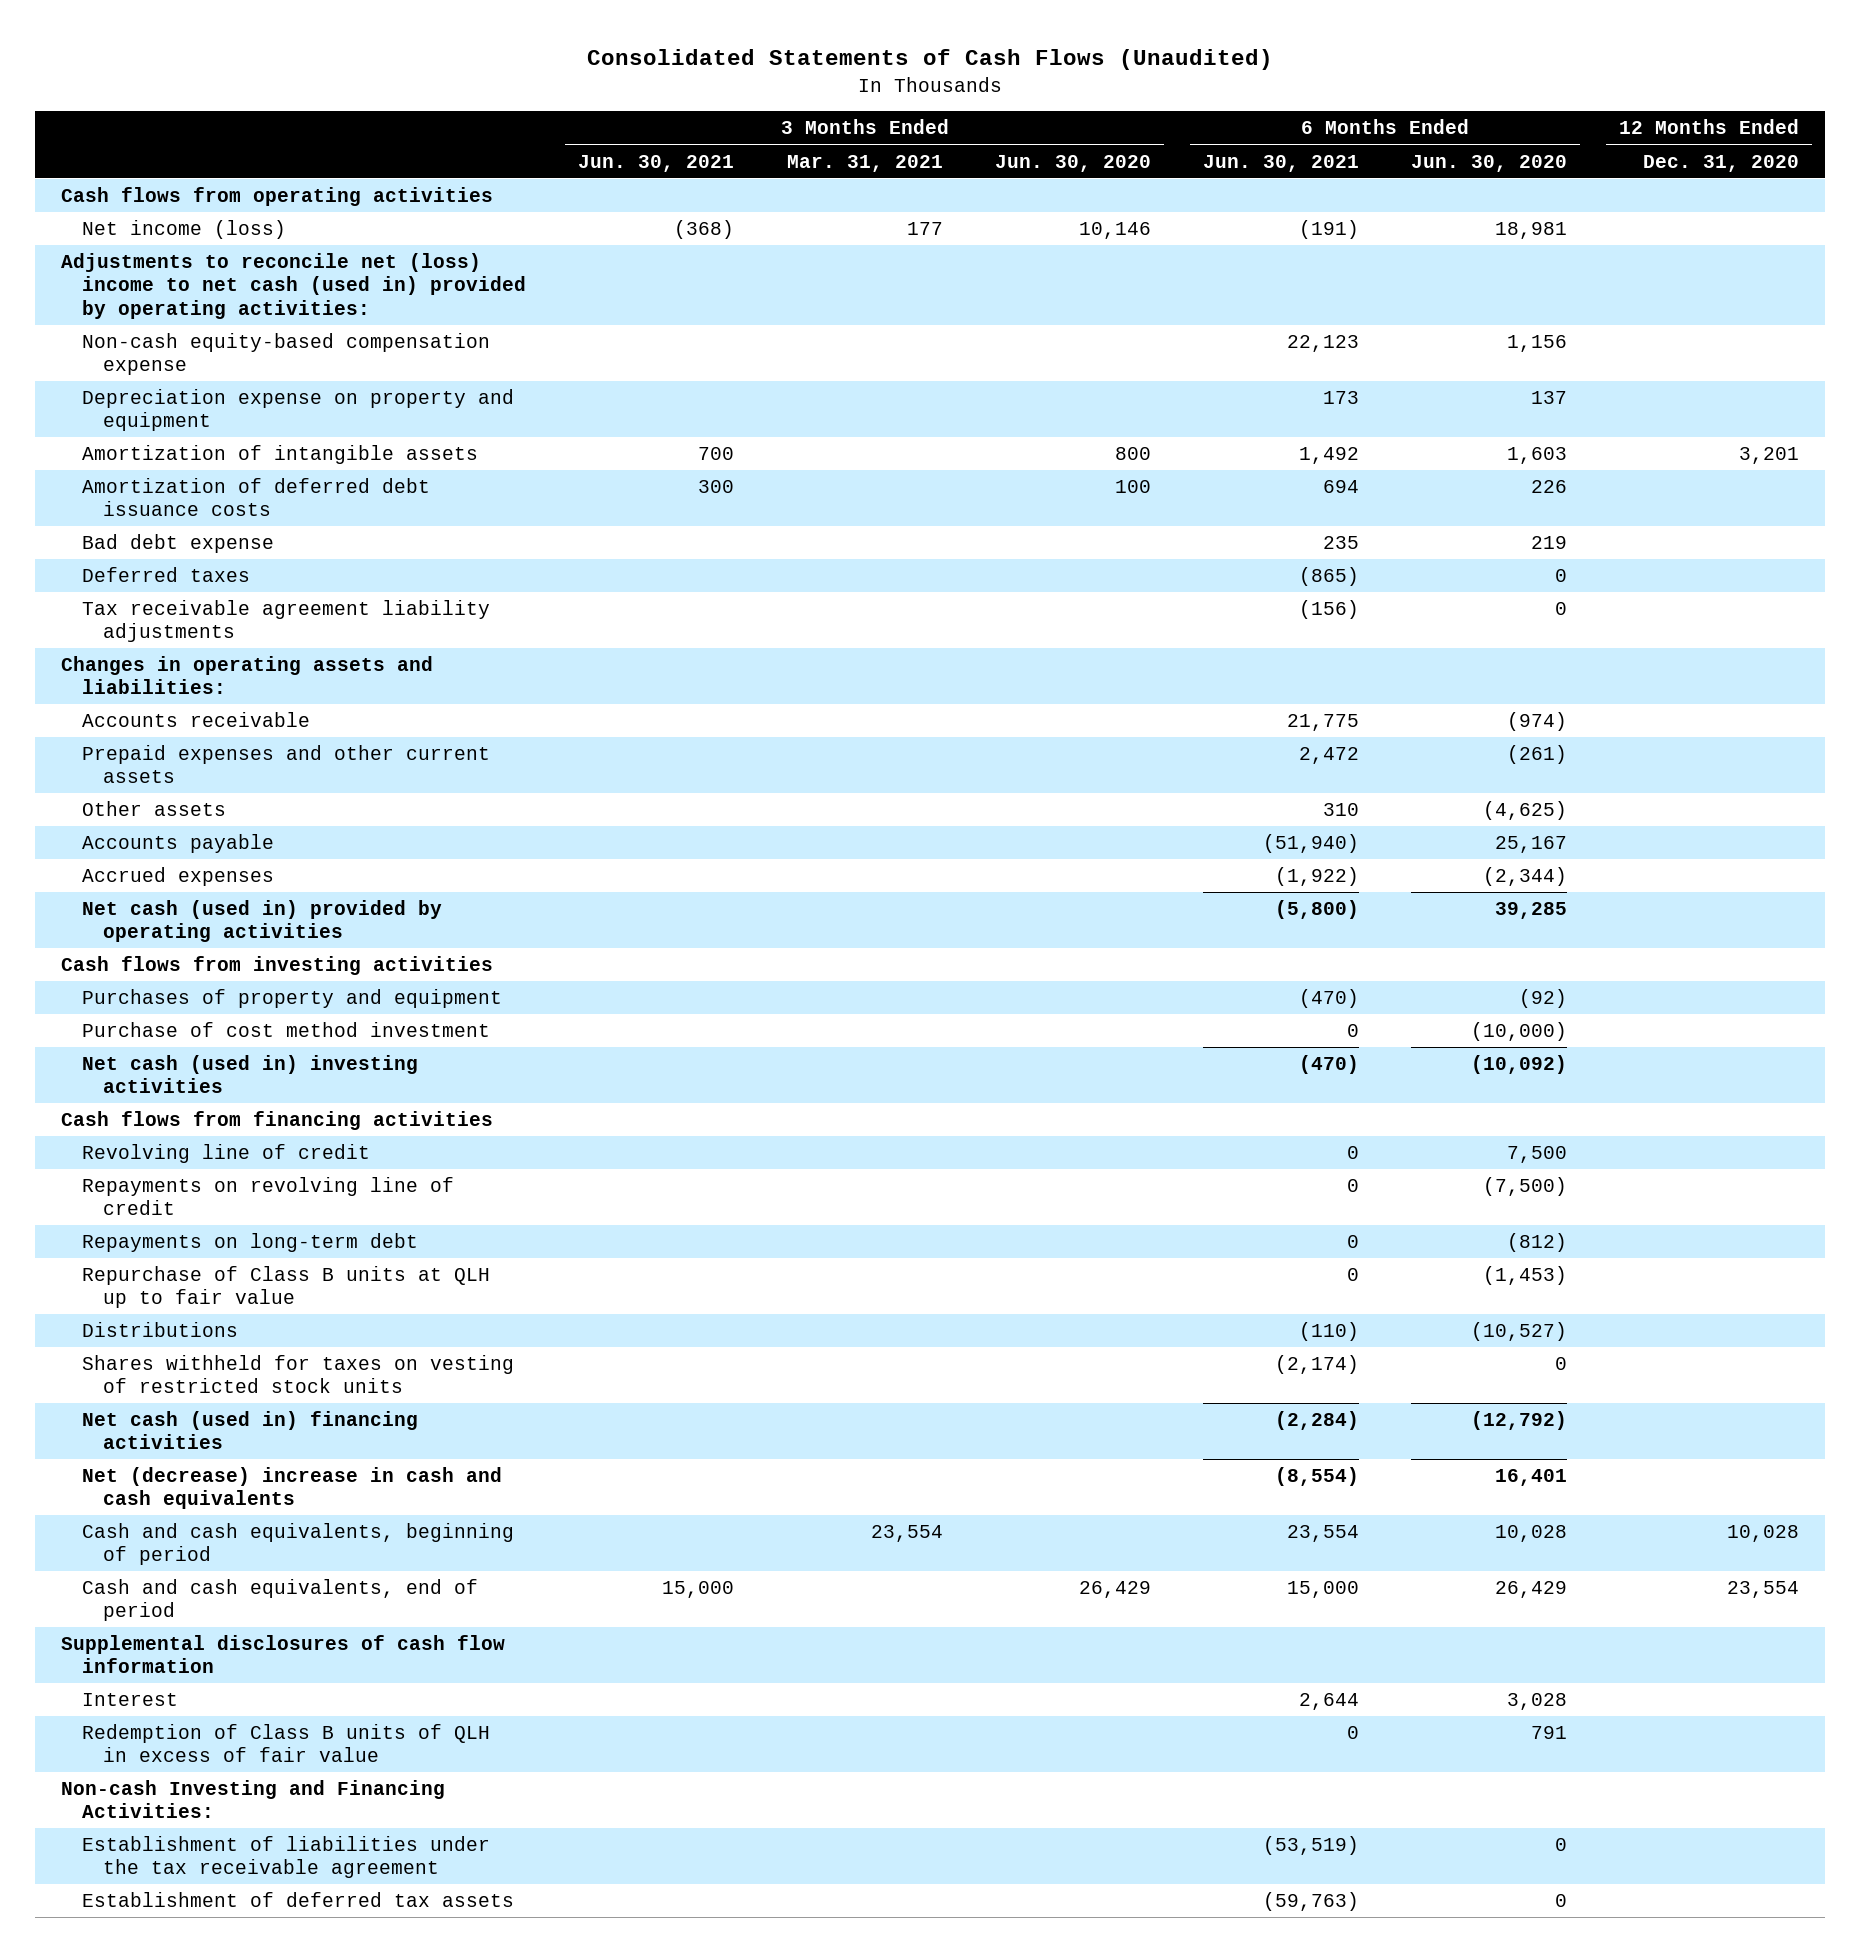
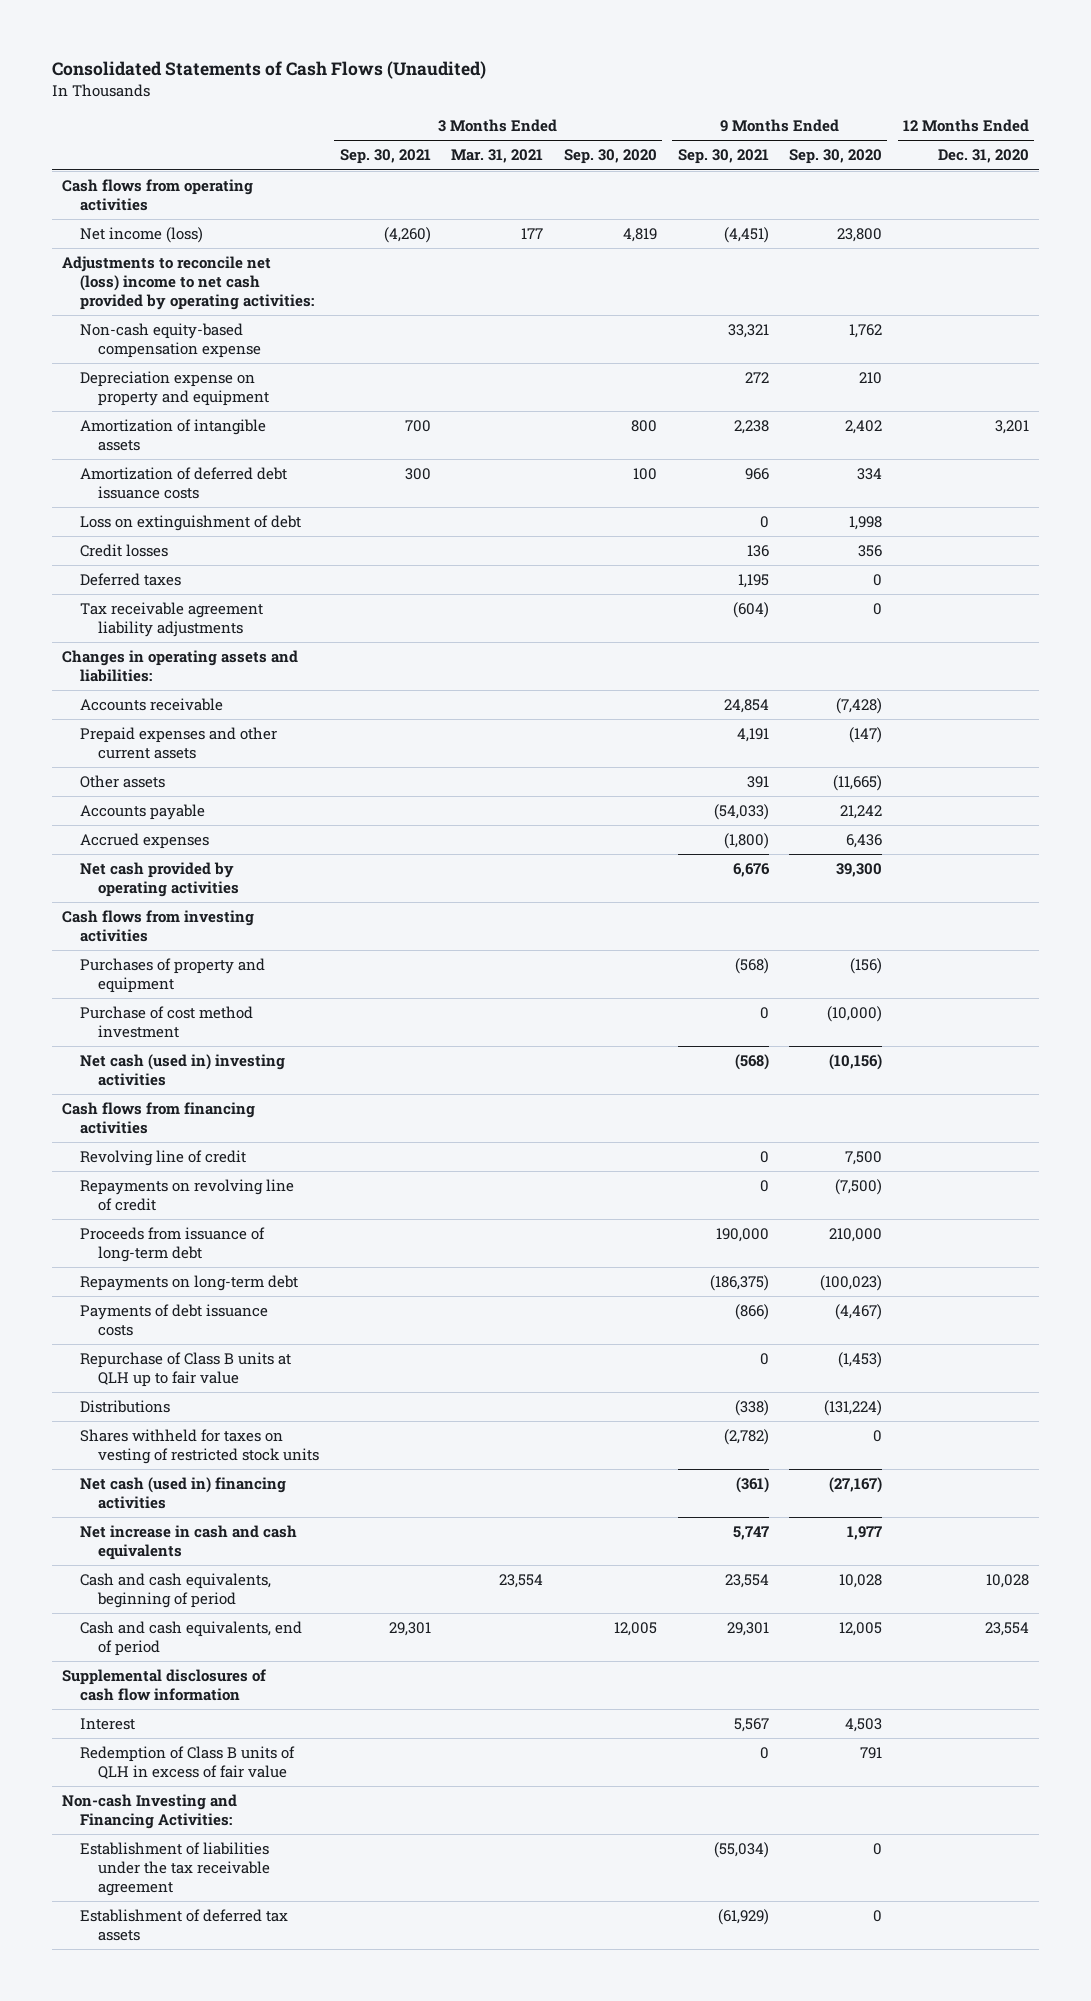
- | 3 Months Ended Jun. 30, 2021 | 3 Months Ended Mar. 31, 2021 | 3 Months Ended Jun. 30, 2020 | 6 Months Ended Jun. 30, 2021 | 6 Months Ended Jun. 30, 2020 | 12 Months Ended Dec. 31, 2020
+ | 3 Months Ended Sep. 30, 2021 | 3 Months Ended Mar. 31, 2021 | 3 Months Ended Sep. 30, 2020 | 9 Months Ended Sep. 30, 2021 | 9 Months Ended Sep. 30, 2020 | 12 Months Ended Dec. 31, 2020
- Adjustments to reconcile net (loss) income to net cash (used in) provided by operating activities:
+ Adjustments to reconcile net (loss) income to net cash provided by operating activities:
- Bad debt expense | | | | 235 | 219 |
+ Loss on extinguishment of debt | | | | 0 | 1,998 |
+ Credit losses | | | | 136 | 356 |
- Net cash (used in) provided by operating activities | | | | (5,800) | 39,285 |
+ Net cash provided by operating activities | | | | 6,676 | 39,300 |
+ Proceeds from issuance of long-term debt | | | | 190,000 | 210,000 |
+ Payments of debt issuance costs | | | | (866) | (4,467) |
- Net (decrease) increase in cash and cash equivalents | | | | (8,554) | 16,401 |
+ Net increase in cash and cash equivalents | | | | 5,747 | 1,977 |

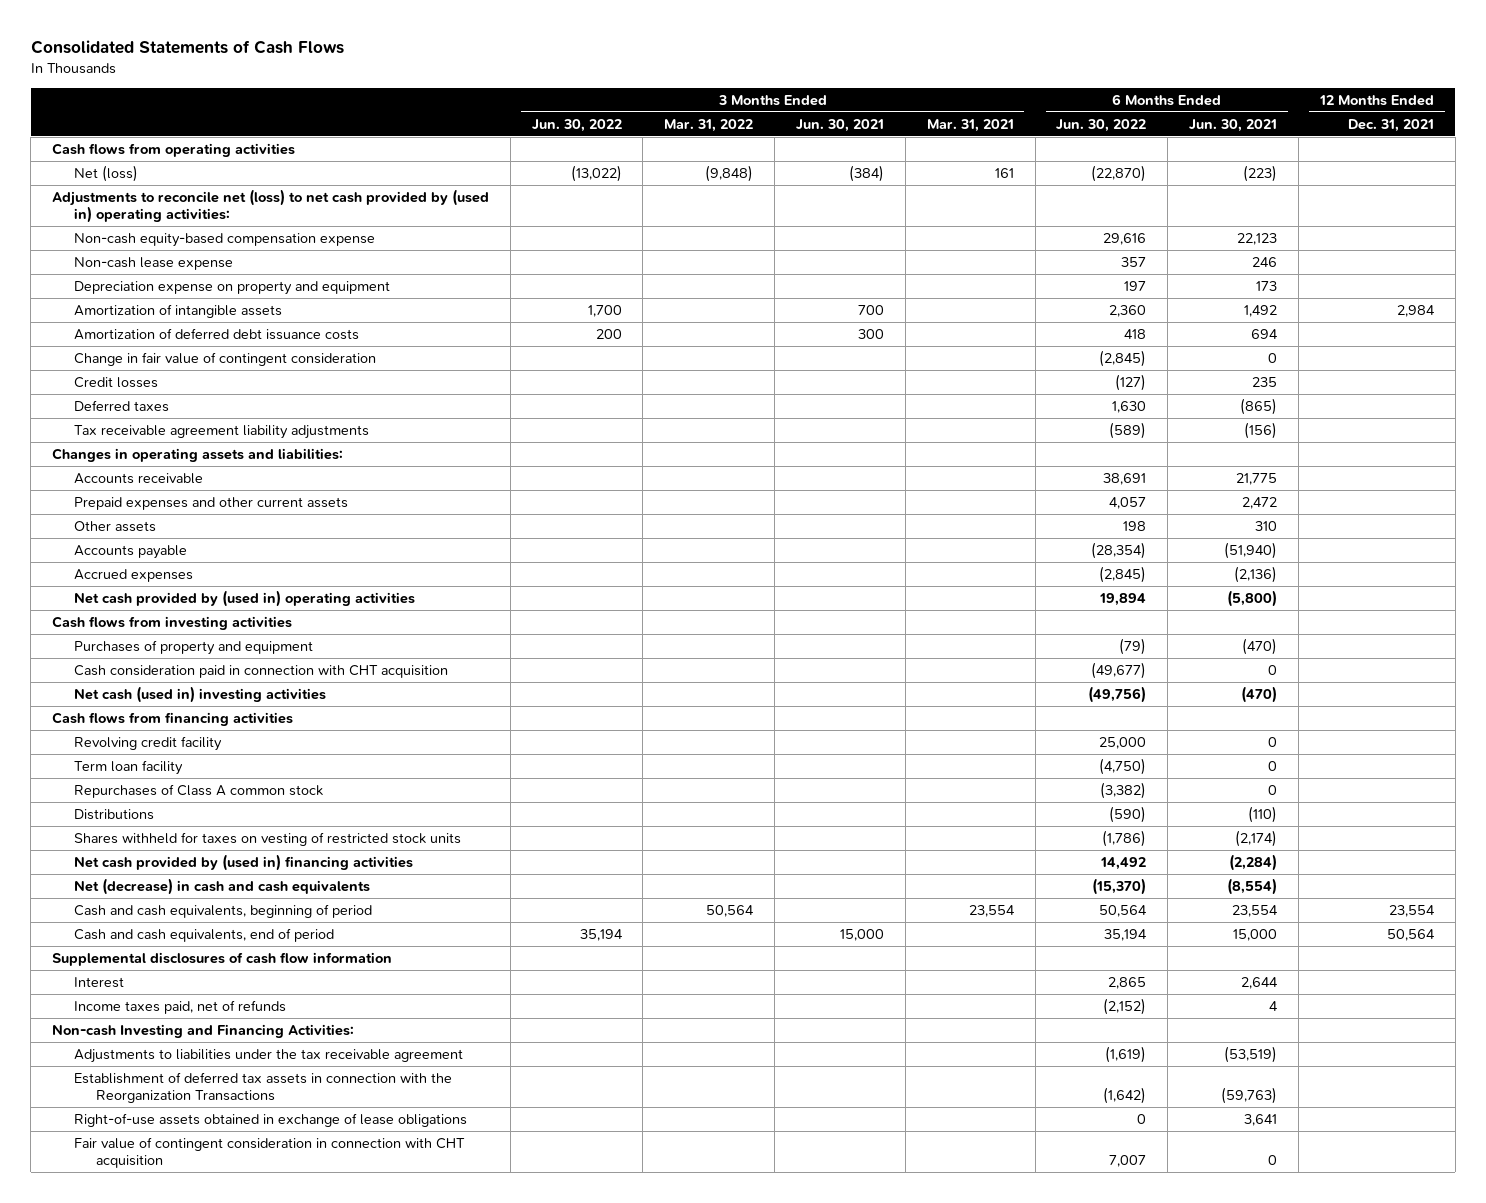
- Consolidated Statements of Cash Flows (Unaudited)
+ Consolidated Statements of Cash Flows
- | 3 Months Ended Sep. 30, 2021 | 3 Months Ended Mar. 31, 2021 | 3 Months Ended Sep. 30, 2020 | 9 Months Ended Sep. 30, 2021 | 9 Months Ended Sep. 30, 2020 | 12 Months Ended Dec. 31, 2020
+ | 3 Months Ended Jun. 30, 2022 | 3 Months Ended Mar. 31, 2022 | 3 Months Ended Jun. 30, 2021 | 3 Months Ended Mar. 31, 2021 | 6 Months Ended Jun. 30, 2022 | 6 Months Ended Jun. 30, 2021 | 12 Months Ended Dec. 31, 2021
- Net income (loss) | (4,260) | 177 | 4,819 | (4,451) | 23,800 |
- Adjustments to reconcile net (loss) income to net cash provided by operating activities:
+ Net (loss) | (13,022) | (9,848) | (384) | 161 | (22,870) | (223) |
+ Adjustments to reconcile net (loss) to net cash provided by (used in) operating activities:
+ Non-cash lease expense | | | | | 357 | 246 |
- Loss on extinguishment of debt | | | | 0 | 1,998 |
+ Change in fair value of contingent consideration | | | | | (2,845) | 0 |
- Net cash provided by operating activities | | | | 6,676 | 39,300 |
+ Net cash provided by (used in) operating activities | | | | | 19,894 | (5,800) |
- Purchase of cost method investment | | | | 0 | (10,000) |
+ Cash consideration paid in connection with CHT acquisition | | | | | (49,677) | 0 |
- Revolving line of credit | | | | 0 | 7,500 |
- Repayments on revolving line of credit | | | | 0 | (7,500) |
- Proceeds from issuance of long-term debt | | | | 190,000 | 210,000 |
- Repayments on long-term debt | | | | (186,375) | (100,023) |
- Payments of debt issuance costs | | | | (866) | (4,467) |
- Repurchase of Class B units at QLH up to fair value | | | | 0 | (1,453) |
+ Revolving credit facility | | | | | 25,000 | 0 |
+ Term loan facility | | | | | (4,750) | 0 |
+ Repurchases of Class A common stock | | | | | (3,382) | 0 |
- Net cash (used in) financing activities | | | | (361) | (27,167) |
- Net increase in cash and cash equivalents | | | | 5,747 | 1,977 |
+ Net cash provided by (used in) financing activities | | | | | 14,492 | (2,284) |
+ Net (decrease) in cash and cash equivalents | | | | | (15,370) | (8,554) |
- Redemption of Class B units of QLH in excess of fair value | | | | 0 | 791 |
+ Income taxes paid, net of refunds | | | | | (2,152) | 4 |
- Establishment of liabilities under the tax receivable agreement | | | | (55,034) | 0 |
- Establishment of deferred tax assets | | | | (61,929) | 0 |
+ Adjustments to liabilities under the tax receivable agreement | | | | | (1,619) | (53,519) |
+ Establishment of deferred tax assets in connection with the Reorganization Transactions | | | | | (1,642) | (59,763) |
+ Right-of-use assets obtained in exchange of lease obligations | | | | | 0 | 3,641 |
+ Fair value of contingent consideration in connection with CHT acquisition | | | | | 7,007 | 0 |

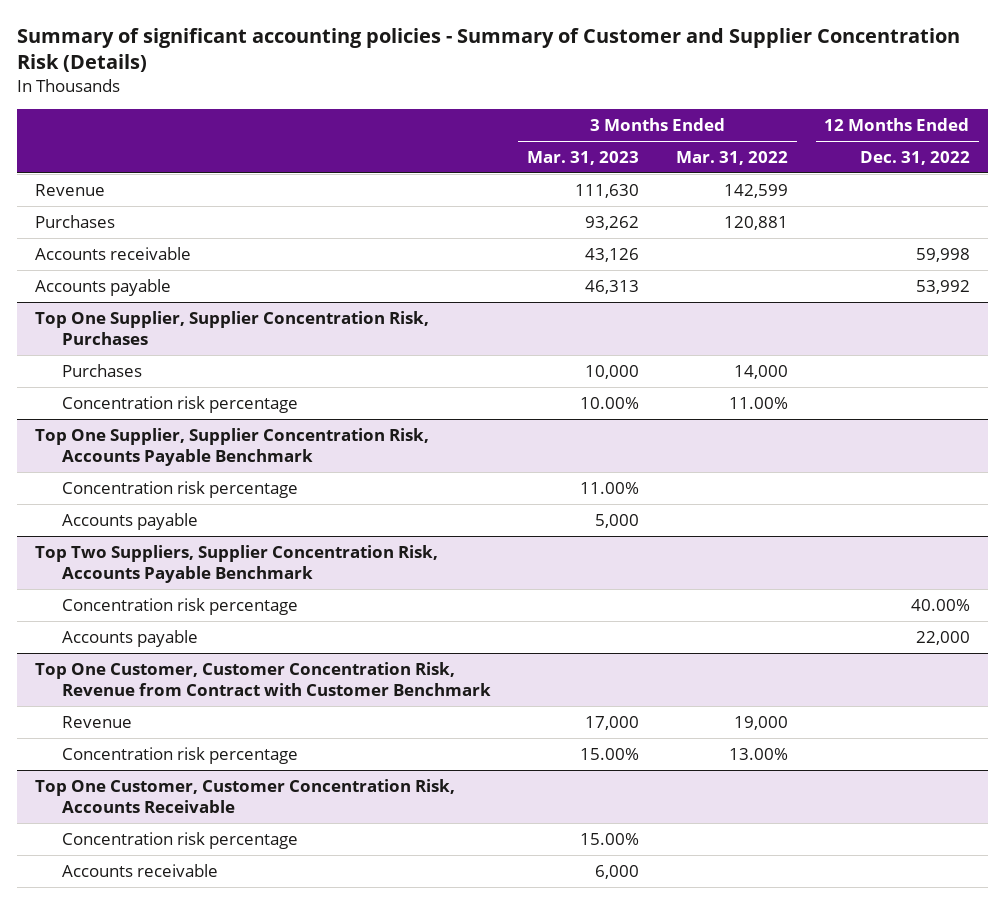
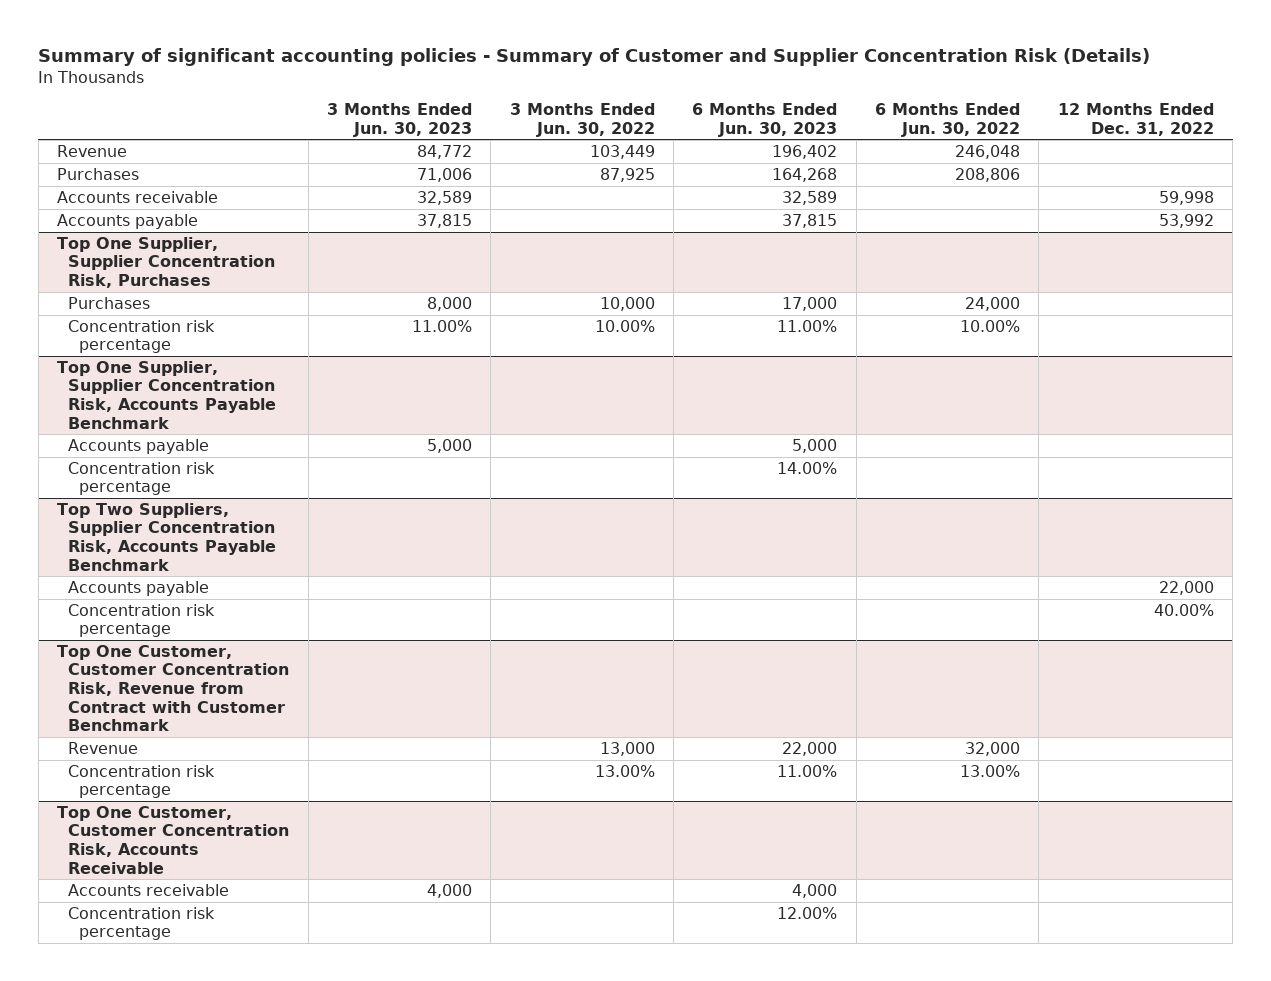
- | 3 Months Ended Mar. 31, 2023 | 3 Months Ended Mar. 31, 2022 | 12 Months Ended Dec. 31, 2022
+ | 3 Months Ended Jun. 30, 2023 | 3 Months Ended Jun. 30, 2022 | 6 Months Ended Jun. 30, 2023 | 6 Months Ended Jun. 30, 2022 | 12 Months Ended Dec. 31, 2022
@ Top One Supplier, Supplier Concentration Risk, Accounts Payable Benchmark
moved down: Concentration risk percentage | | | 14.00% | |
@ Top Two Suppliers, Supplier Concentration Risk, Accounts Payable Benchmark
moved down: Concentration risk percentage | | | | | 40.00%
@ Top One Customer, Customer Concentration Risk, Accounts Receivable
moved down: Concentration risk percentage | | | 12.00% | |

